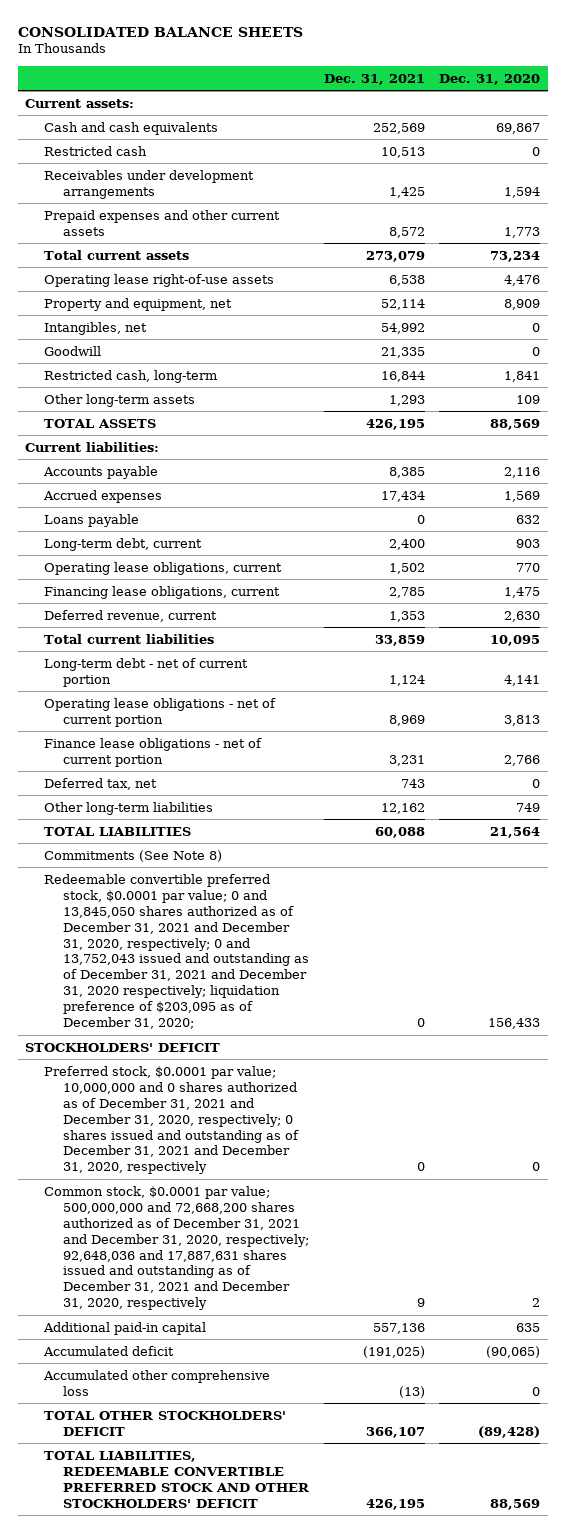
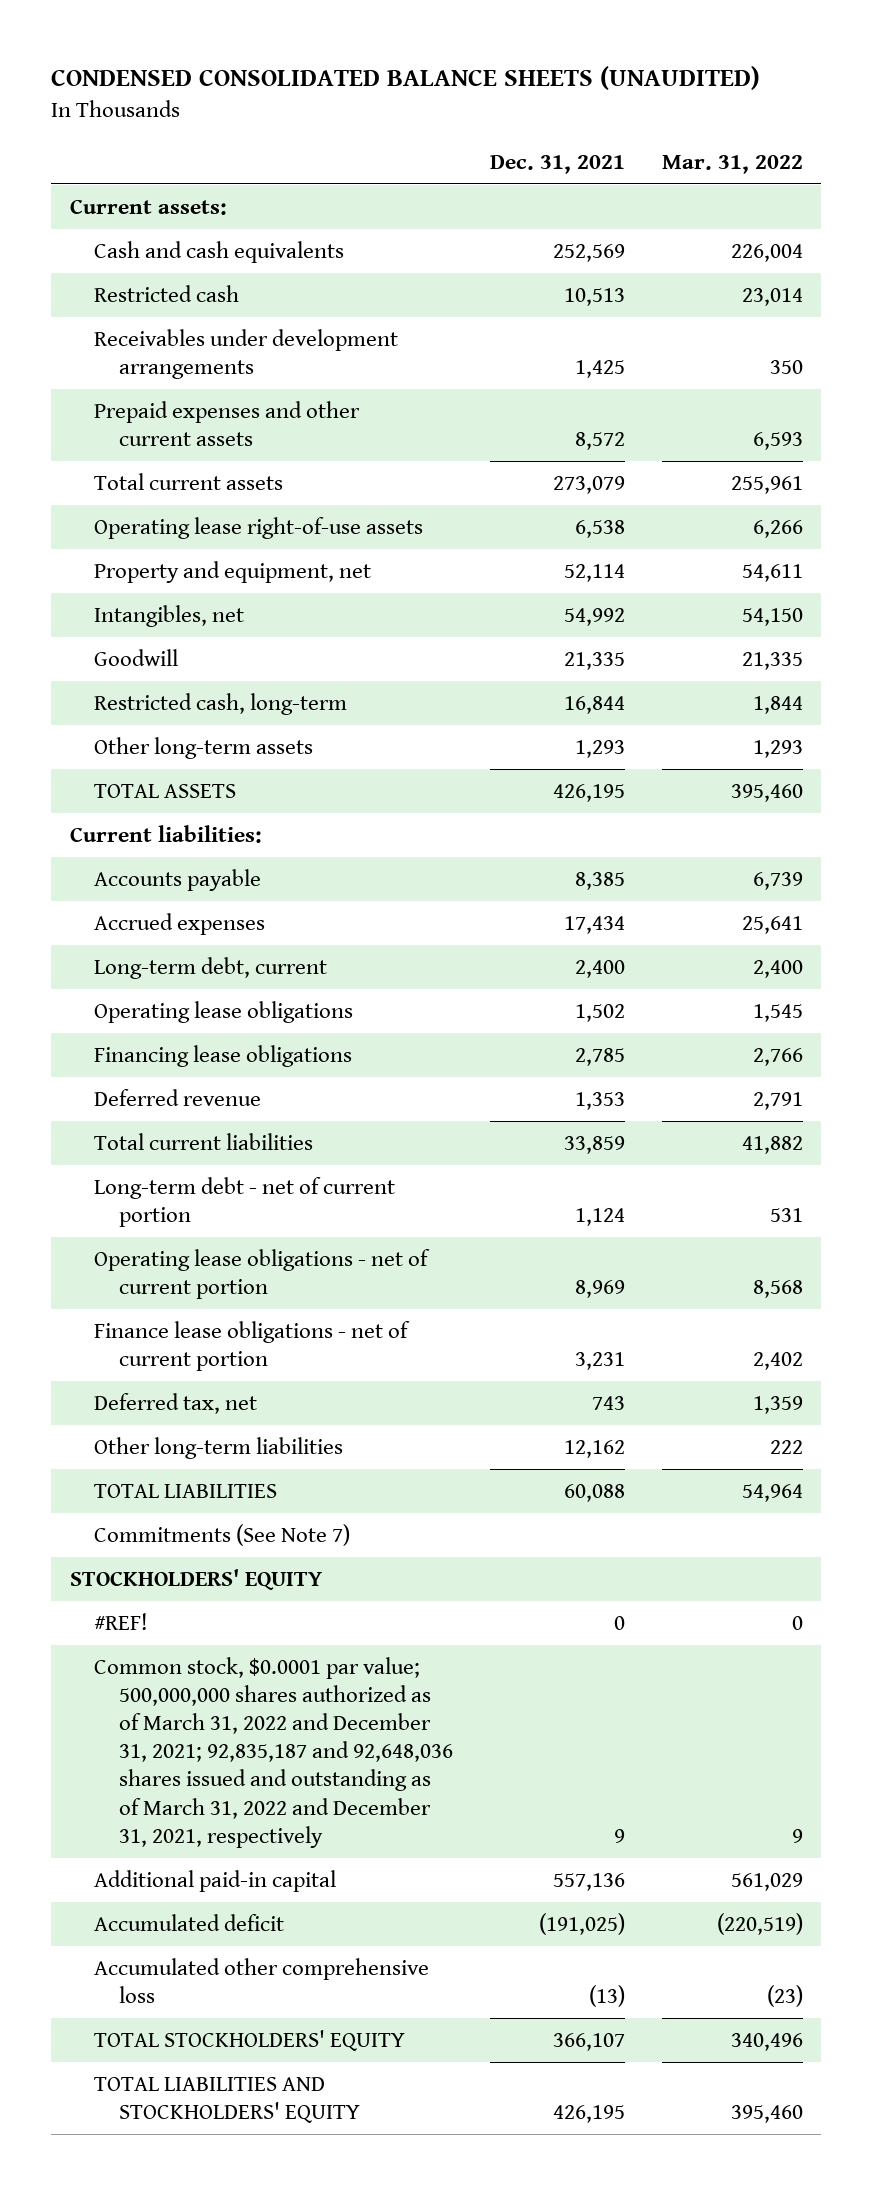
- CONSOLIDATED BALANCE SHEETS
+ CONDENSED CONSOLIDATED BALANCE SHEETS (UNAUDITED)
- | Dec. 31, 2021 | Dec. 31, 2020
+ | Dec. 31, 2021 | Mar. 31, 2022
- Loans payable | 0 | 632
- Operating lease obligations, current | 1,502 | 770
- Financing lease obligations, current | 2,785 | 1,475
- Deferred revenue, current | 1,353 | 2,630
+ Operating lease obligations | 1,502 | 1,545
+ Financing lease obligations | 2,785 | 2,766
+ Deferred revenue | 1,353 | 2,791
- Commitments (See Note 8)
- Redeemable convertible preferred stock, $0.0001 par value; 0 and 13,845,050 shares authorized as of December 31, 2021 and December 31, 2020, respectively; 0 and 13,752,043 issued and outstanding as of December 31, 2021 and December 31, 2020 respectively; liquidation preference of $203,095 as of December 31, 2020; | 0 | 156,433
- STOCKHOLDERS' DEFICIT
- Preferred stock, $0.0001 par value; 10,000,000 and 0 shares authorized as of December 31, 2021 and December 31, 2020, respectively; 0 shares issued and outstanding as of December 31, 2021 and December 31, 2020, respectively | 0 | 0
- Common stock, $0.0001 par value; 500,000,000 and 72,668,200 shares authorized as of December 31, 2021 and December 31, 2020, respectively; 92,648,036 and 17,887,631 shares issued and outstanding as of December 31, 2021 and December 31, 2020, respectively | 9 | 2
+ Commitments (See Note 7)
+ STOCKHOLDERS' EQUITY
+ #REF! | 0 | 0
+ Common stock, $0.0001 par value; 500,000,000 shares authorized as of March 31, 2022 and December 31, 2021; 92,835,187 and 92,648,036 shares issued and outstanding as of March 31, 2022 and December 31, 2021, respectively | 9 | 9
- TOTAL OTHER STOCKHOLDERS' DEFICIT | 366,107 | (89,428)
- TOTAL LIABILITIES, REDEEMABLE CONVERTIBLE PREFERRED STOCK AND OTHER STOCKHOLDERS' DEFICIT | 426,195 | 88,569
+ TOTAL STOCKHOLDERS' EQUITY | 366,107 | 340,496
+ TOTAL LIABILITIES AND STOCKHOLDERS' EQUITY | 426,195 | 395,460

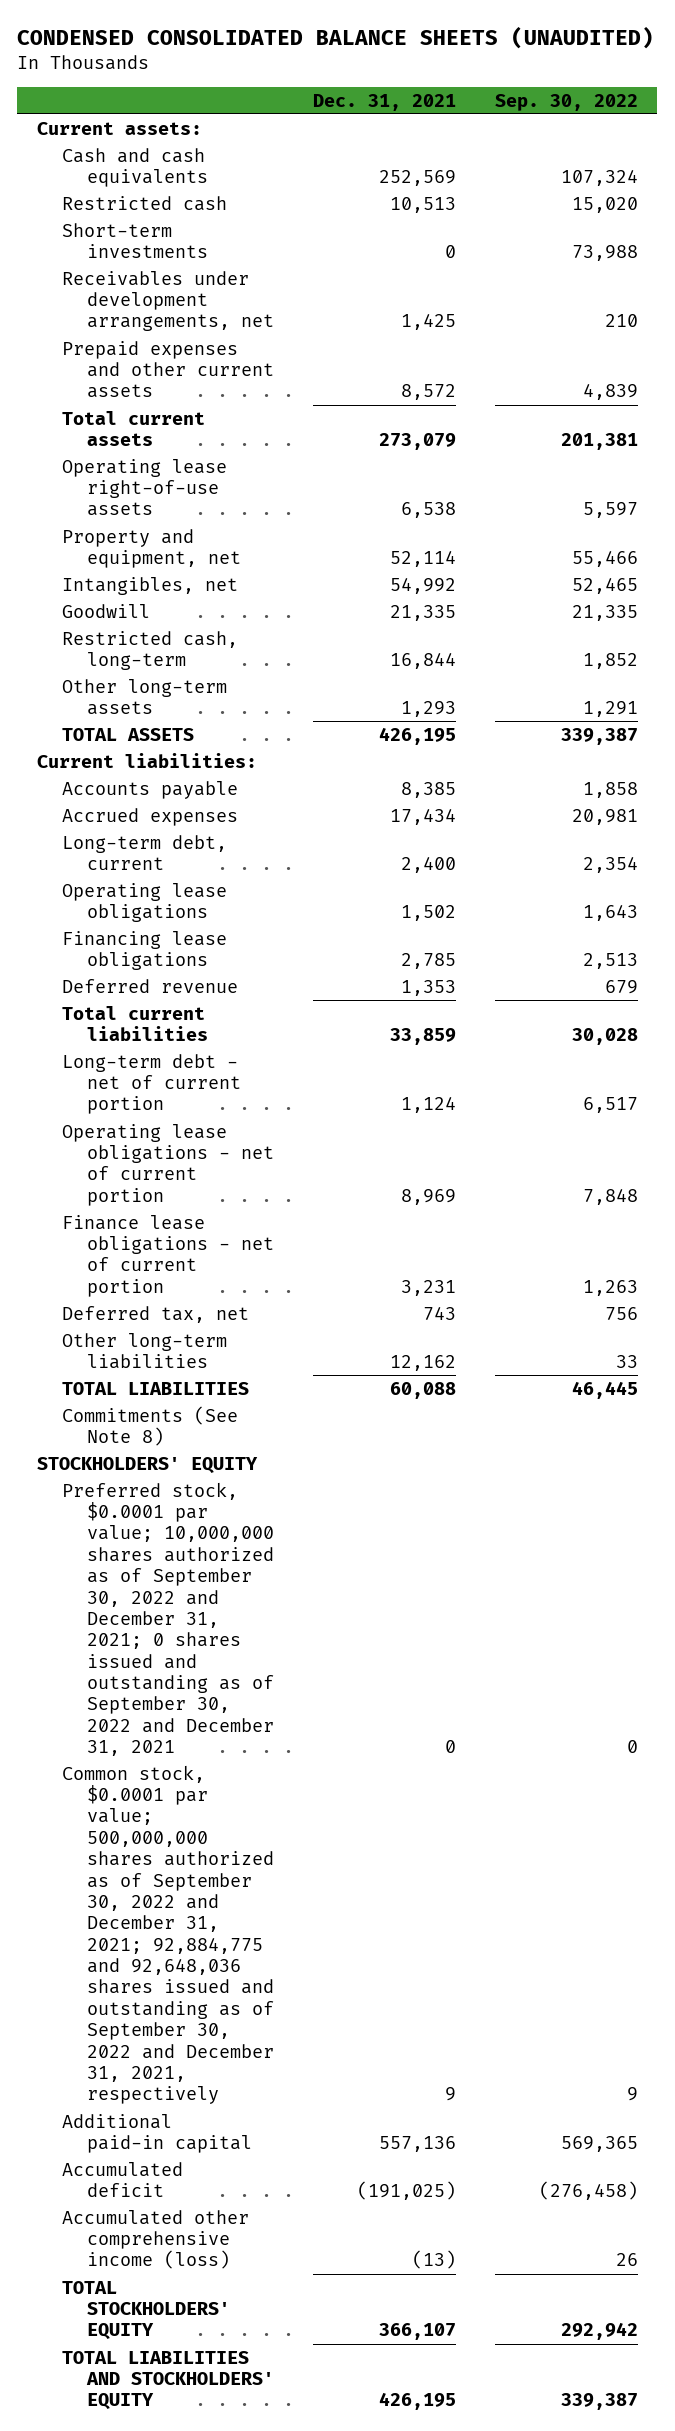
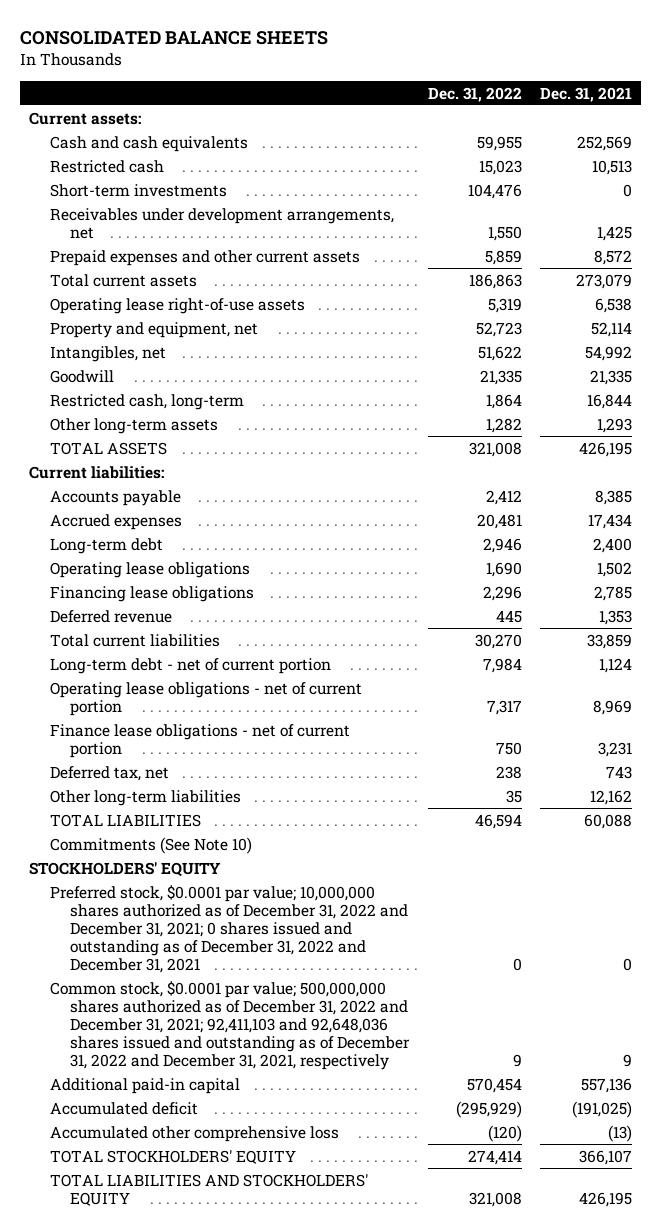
- CONDENSED CONSOLIDATED BALANCE SHEETS (UNAUDITED)
+ CONSOLIDATED BALANCE SHEETS
- | Dec. 31, 2021 | Sep. 30, 2022
+ | Dec. 31, 2022 | Dec. 31, 2021
- Long-term debt, current | 2,400 | 2,354
+ Long-term debt | 2,946 | 2,400
- Commitments (See Note 8)
+ Commitments (See Note 10)
- Preferred stock, $0.0001 par value; 10,000,000 shares authorized as of September 30, 2022 and December 31, 2021; 0 shares issued and outstanding as of September 30, 2022 and December 31, 2021 | 0 | 0
- Common stock, $0.0001 par value; 500,000,000 shares authorized as of September 30, 2022 and December 31, 2021; 92,884,775 and 92,648,036 shares issued and outstanding as of September 30, 2022 and December 31, 2021, respectively | 9 | 9
+ Preferred stock, $0.0001 par value; 10,000,000 shares authorized as of December 31, 2022 and December 31, 2021; 0 shares issued and outstanding as of December 31, 2022 and December 31, 2021 | 0 | 0
+ Common stock, $0.0001 par value; 500,000,000 shares authorized as of December 31, 2022 and December 31, 2021; 92,411,103 and 92,648,036 shares issued and outstanding as of December 31, 2022 and December 31, 2021, respectively | 9 | 9
- Accumulated other comprehensive income (loss) | (13) | 26
+ Accumulated other comprehensive loss | (120) | (13)

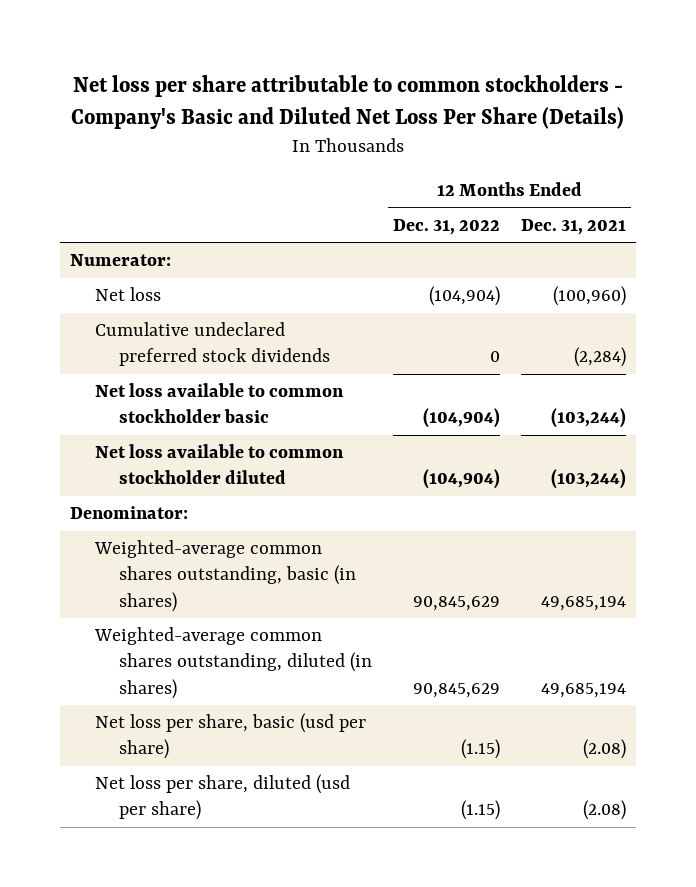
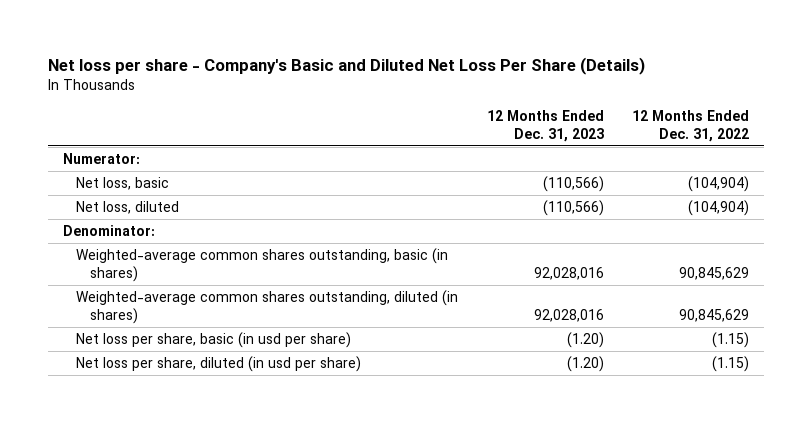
- Net loss per share attributable to common stockholders - Company's Basic and Diluted Net Loss Per Share (Details)
+ Net loss per share - Company's Basic and Diluted Net Loss Per Share (Details)
- | 12 Months Ended Dec. 31, 2022 | 12 Months Ended Dec. 31, 2021
+ | 12 Months Ended Dec. 31, 2023 | 12 Months Ended Dec. 31, 2022
- Net loss | (104,904) | (100,960)
- Cumulative undeclared preferred stock dividends | 0 | (2,284)
- Net loss available to common stockholder basic | (104,904) | (103,244)
- Net loss available to common stockholder diluted | (104,904) | (103,244)
+ Net loss, basic | (110,566) | (104,904)
+ Net loss, diluted | (110,566) | (104,904)
- Net loss per share, basic (usd per share) | (1.15) | (2.08)
- Net loss per share, diluted (usd per share) | (1.15) | (2.08)
+ Net loss per share, basic (in usd per share) | (1.20) | (1.15)
+ Net loss per share, diluted (in usd per share) | (1.20) | (1.15)

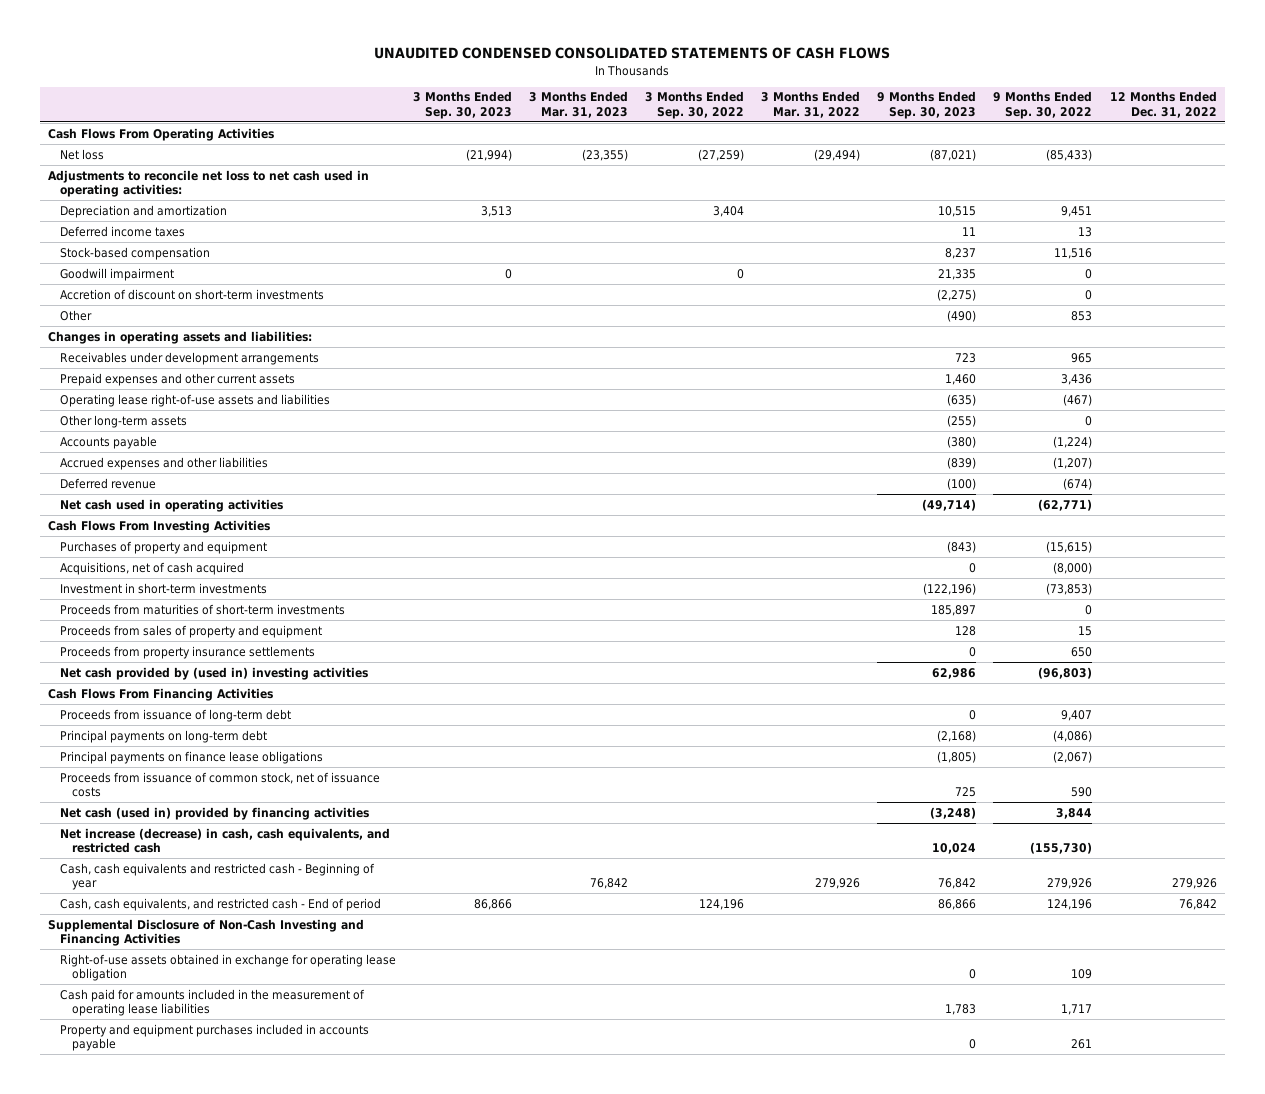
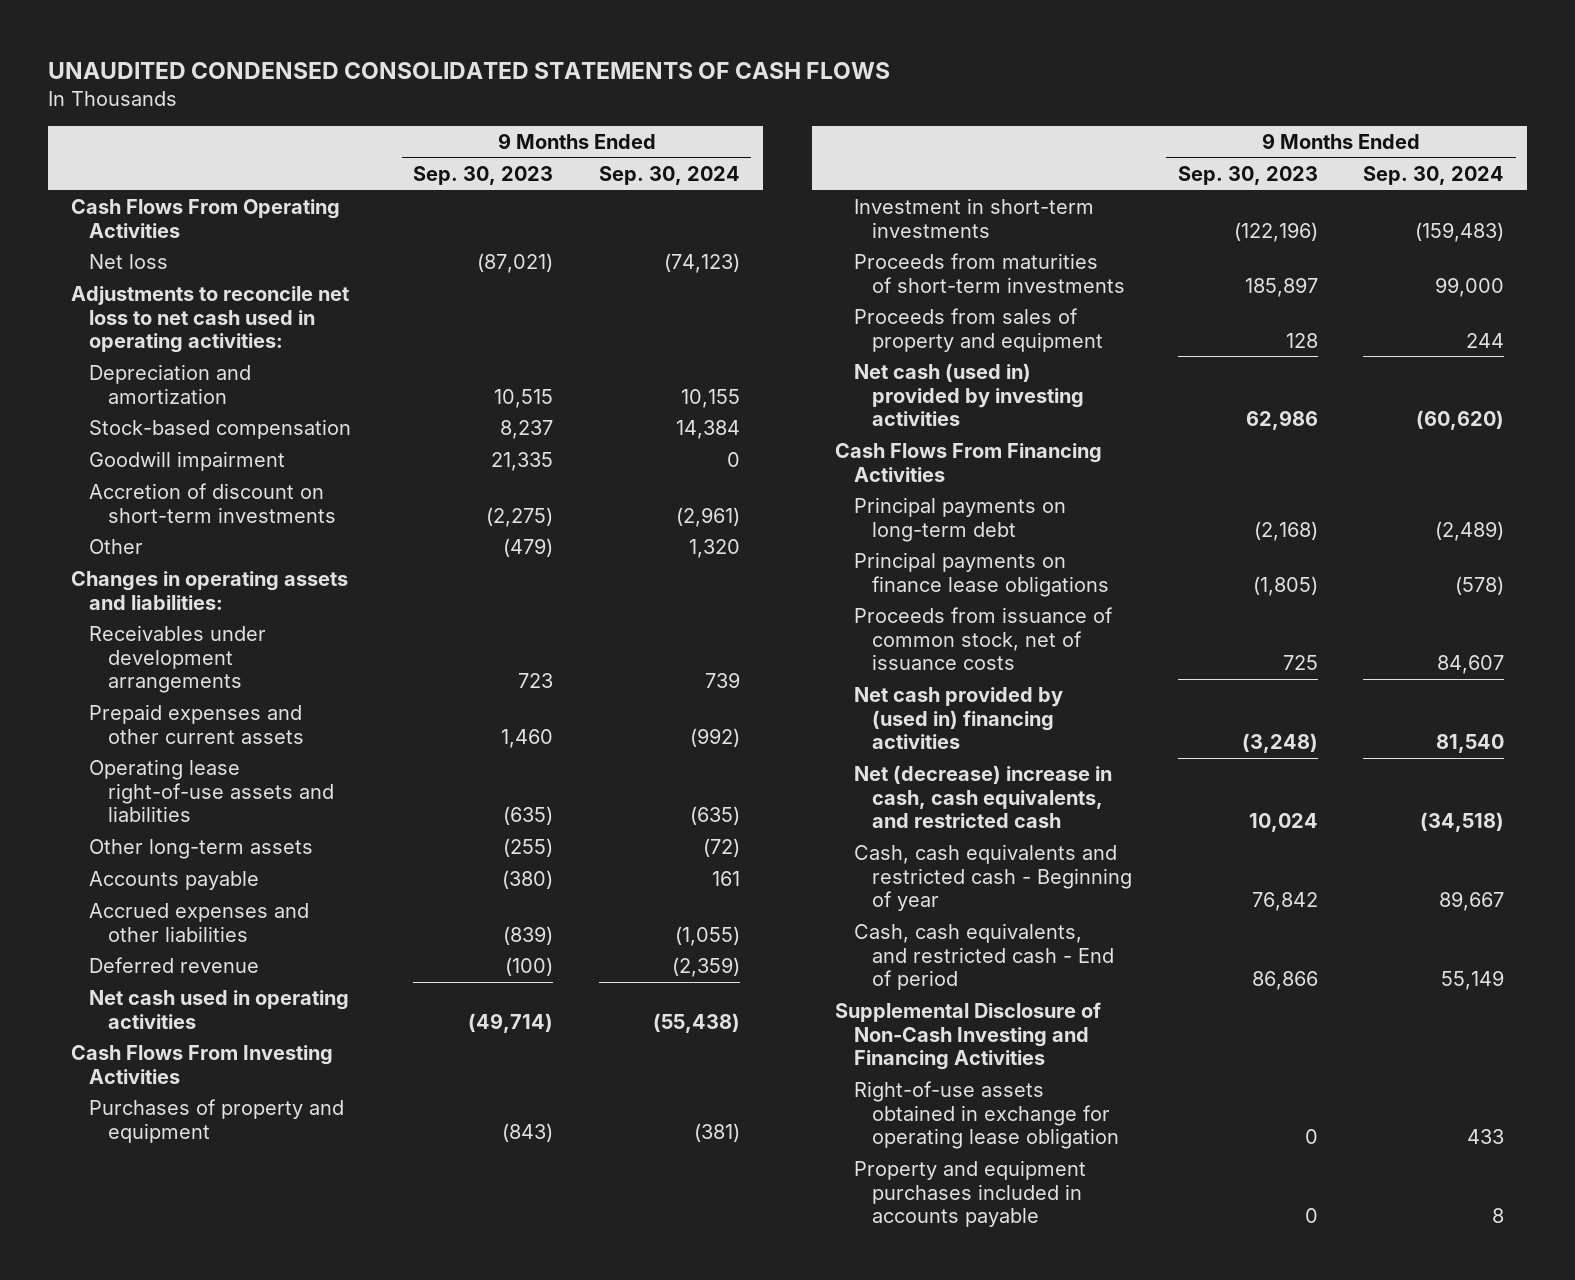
- | 3 Months Ended Sep. 30, 2023 | 3 Months Ended Mar. 31, 2023 | 3 Months Ended Sep. 30, 2022 | 3 Months Ended Mar. 31, 2022 | 9 Months Ended Sep. 30, 2023 | 9 Months Ended Sep. 30, 2022 | 12 Months Ended Dec. 31, 2022
+ | 9 Months Ended Sep. 30, 2023 | 9 Months Ended Sep. 30, 2024
- Deferred income taxes | | | | | 11 | 13 |
- Other | | | | | (490) | 853 |
+ Other | (479) | 1,320
- Acquisitions, net of cash acquired | | | | | 0 | (8,000) |
- Proceeds from property insurance settlements | | | | | 0 | 650 |
- Net cash provided by (used in) investing activities | | | | | 62,986 | (96,803) |
+ Net cash (used in) provided by investing activities | 62,986 | (60,620)
- Proceeds from issuance of long-term debt | | | | | 0 | 9,407 |
- Net cash (used in) provided by financing activities | | | | | (3,248) | 3,844 |
- Net increase (decrease) in cash, cash equivalents, and restricted cash | | | | | 10,024 | (155,730) |
+ Net cash provided by (used in) financing activities | (3,248) | 81,540
+ Net (decrease) increase in cash, cash equivalents, and restricted cash | 10,024 | (34,518)
- Cash paid for amounts included in the measurement of operating lease liabilities | | | | | 1,783 | 1,717 |

